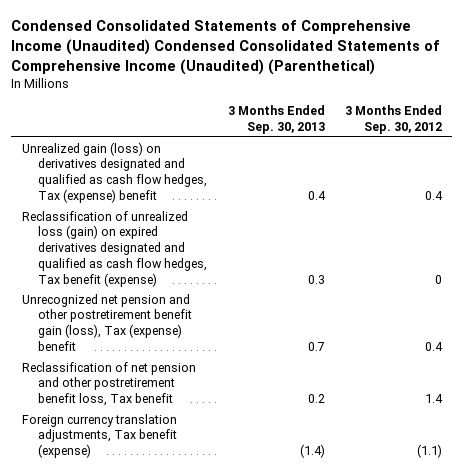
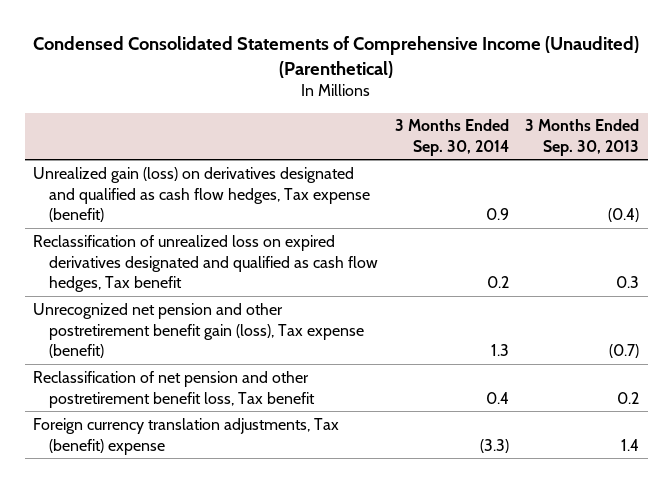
- Condensed Consolidated Statements of Comprehensive Income (Unaudited) Condensed Consolidated Statements of Comprehensive Income (Unaudited) (Parenthetical)
+ Condensed Consolidated Statements of Comprehensive Income (Unaudited) (Parenthetical)
- | 3 Months Ended Sep. 30, 2013 | 3 Months Ended Sep. 30, 2012
+ | 3 Months Ended Sep. 30, 2014 | 3 Months Ended Sep. 30, 2013
- Unrealized gain (loss) on derivatives designated and qualified as cash flow hedges, Tax (expense) benefit | 0.4 | 0.4
- Reclassification of unrealized loss (gain) on expired derivatives designated and qualified as cash flow hedges, Tax benefit (expense) | 0.3 | 0
- Unrecognized net pension and other postretirement benefit gain (loss), Tax (expense) benefit | 0.7 | 0.4
+ Unrealized gain (loss) on derivatives designated and qualified as cash flow hedges, Tax expense (benefit) | 0.9 | (0.4)
+ Reclassification of unrealized loss on expired derivatives designated and qualified as cash flow hedges, Tax benefit | 0.2 | 0.3
+ Unrecognized net pension and other postretirement benefit gain (loss), Tax expense (benefit) | 1.3 | (0.7)
- Foreign currency translation adjustments, Tax benefit (expense) | (1.4) | (1.1)
+ Foreign currency translation adjustments, Tax (benefit) expense | (3.3) | 1.4

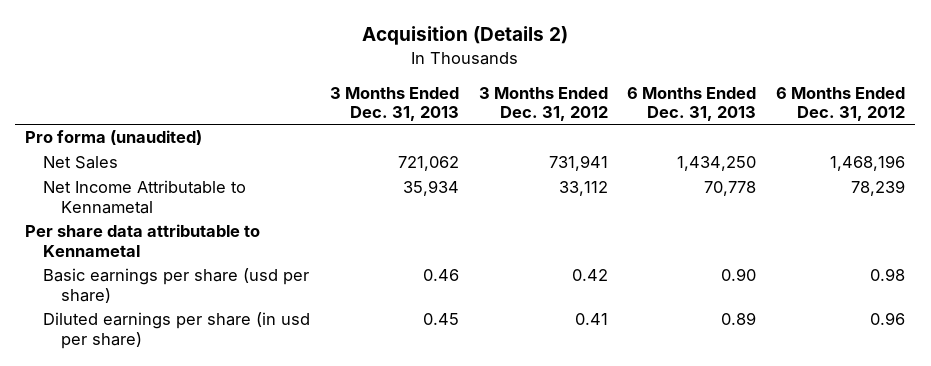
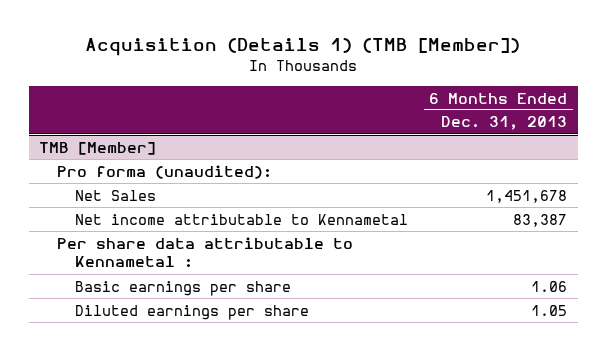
- Acquisition (Details 2)
+ Acquisition (Details 1) (TMB [Member])
- | 3 Months Ended Dec. 31, 2013 | 3 Months Ended Dec. 31, 2012 | 6 Months Ended Dec. 31, 2013 | 6 Months Ended Dec. 31, 2012
+ | 6 Months Ended Dec. 31, 2013
- Pro forma (unaudited)
- Net Sales | 721,062 | 731,941 | 1,434,250 | 1,468,196
- Net Income Attributable to Kennametal | 35,934 | 33,112 | 70,778 | 78,239
- Per share data attributable to Kennametal
- Basic earnings per share (usd per share) | 0.46 | 0.42 | 0.90 | 0.98
- Diluted earnings per share (in usd per share) | 0.45 | 0.41 | 0.89 | 0.96
+ TMB [Member]
+ Pro forma (unaudited):
+ Net Sales | 1,451,678
+ Net income attributable to Kennametal | 83,387
+ Per share data attributable to Kennametal :
+ Basic earnings per share | 1.06
+ Diluted earnings per share | 1.05

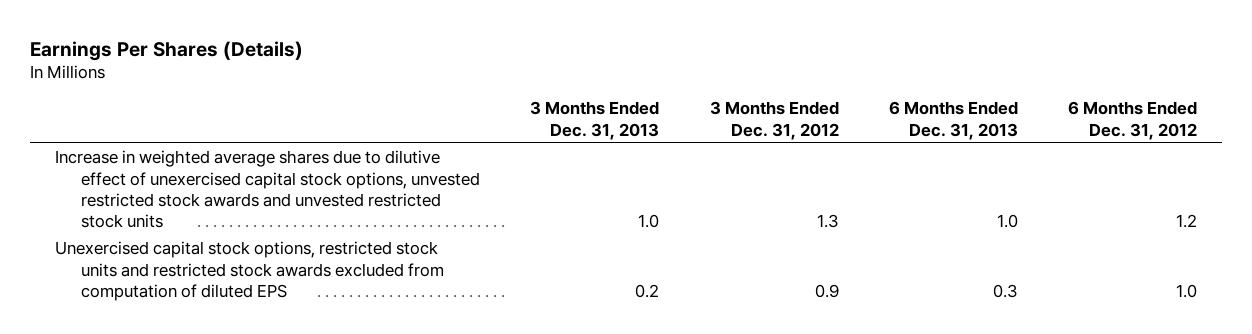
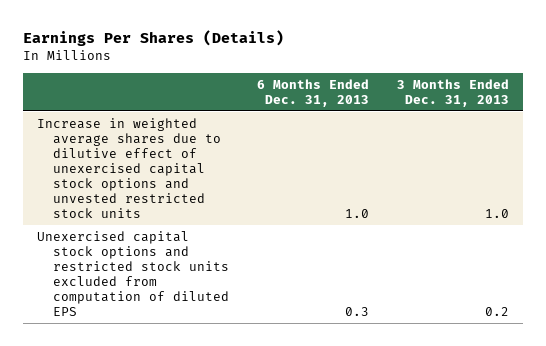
- | 3 Months Ended Dec. 31, 2013 | 3 Months Ended Dec. 31, 2012 | 6 Months Ended Dec. 31, 2013 | 6 Months Ended Dec. 31, 2012
+ | 6 Months Ended Dec. 31, 2013 | 3 Months Ended Dec. 31, 2013
- Increase in weighted average shares due to dilutive effect of unexercised capital stock options, unvested restricted stock awards and unvested restricted stock units | 1.0 | 1.3 | 1.0 | 1.2
- Unexercised capital stock options, restricted stock units and restricted stock awards excluded from computation of diluted EPS | 0.2 | 0.9 | 0.3 | 1.0
+ Increase in weighted average shares due to dilutive effect of unexercised capital stock options and unvested restricted stock units | 1.0 | 1.0
+ Unexercised capital stock options and restricted stock units excluded from computation of diluted EPS | 0.3 | 0.2

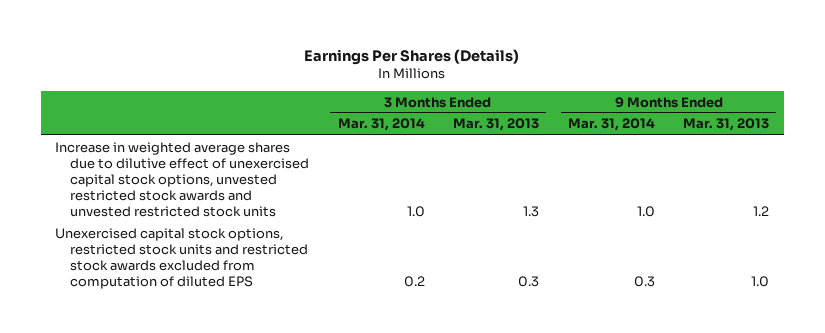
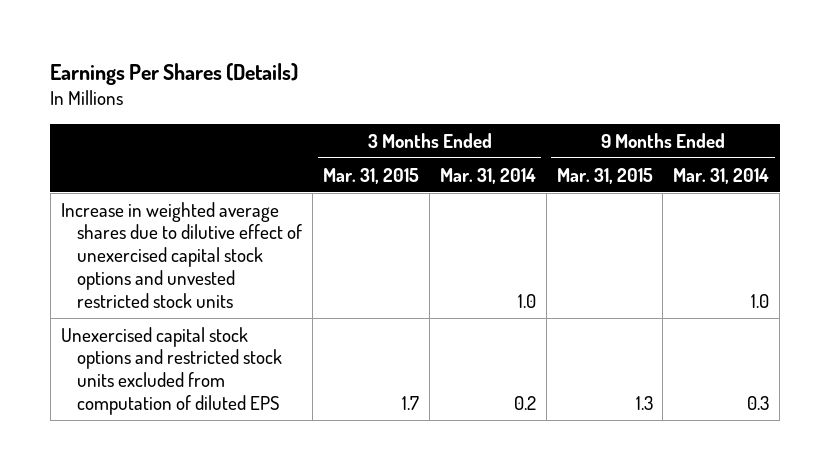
- | 3 Months Ended Mar. 31, 2014 | 3 Months Ended Mar. 31, 2013 | 9 Months Ended Mar. 31, 2014 | 9 Months Ended Mar. 31, 2013
+ | 3 Months Ended Mar. 31, 2015 | 3 Months Ended Mar. 31, 2014 | 9 Months Ended Mar. 31, 2015 | 9 Months Ended Mar. 31, 2014
- Increase in weighted average shares due to dilutive effect of unexercised capital stock options, unvested restricted stock awards and unvested restricted stock units | 1.0 | 1.3 | 1.0 | 1.2
- Unexercised capital stock options, restricted stock units and restricted stock awards excluded from computation of diluted EPS | 0.2 | 0.3 | 0.3 | 1.0
+ Increase in weighted average shares due to dilutive effect of unexercised capital stock options and unvested restricted stock units | | 1.0 | | 1.0
+ Unexercised capital stock options and restricted stock units excluded from computation of diluted EPS | 1.7 | 0.2 | 1.3 | 0.3

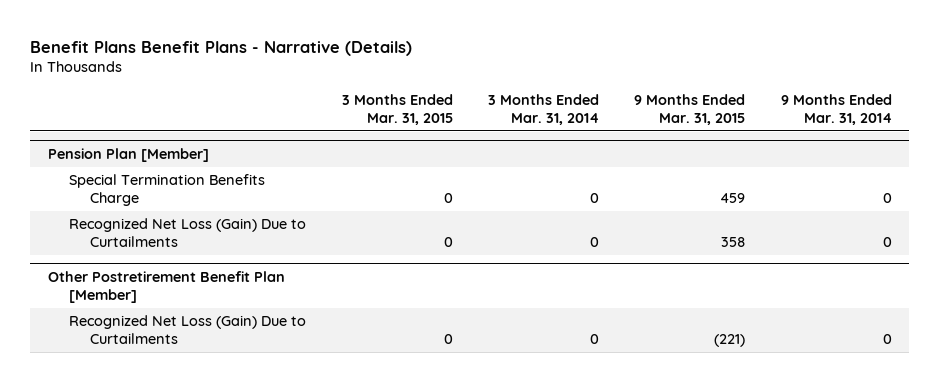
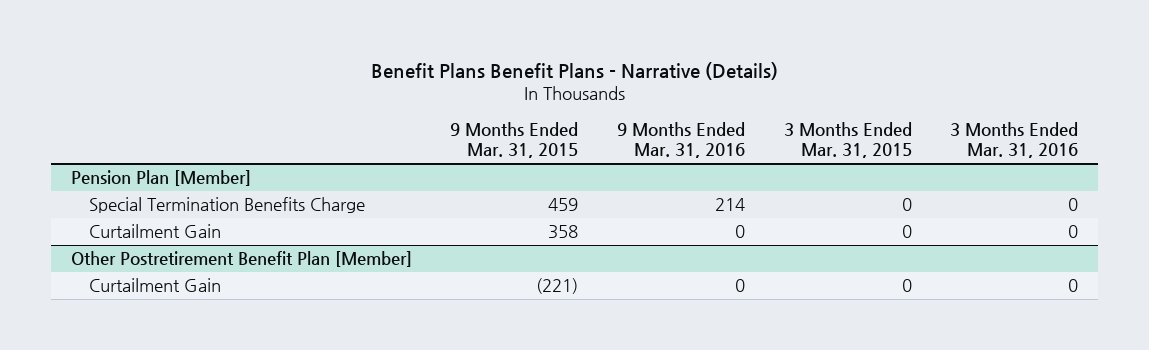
- | 3 Months Ended Mar. 31, 2015 | 3 Months Ended Mar. 31, 2014 | 9 Months Ended Mar. 31, 2015 | 9 Months Ended Mar. 31, 2014
+ | 9 Months Ended Mar. 31, 2015 | 9 Months Ended Mar. 31, 2016 | 3 Months Ended Mar. 31, 2015 | 3 Months Ended Mar. 31, 2016
@ Pension Plan [Member]
- Recognized Net Loss (Gain) Due to Curtailments | 0 | 0 | 358 | 0
+ Curtailment Gain | 358 | 0 | 0 | 0
@ Other Postretirement Benefit Plan [Member]
- Recognized Net Loss (Gain) Due to Curtailments | 0 | 0 | (221) | 0
+ Curtailment Gain | (221) | 0 | 0 | 0

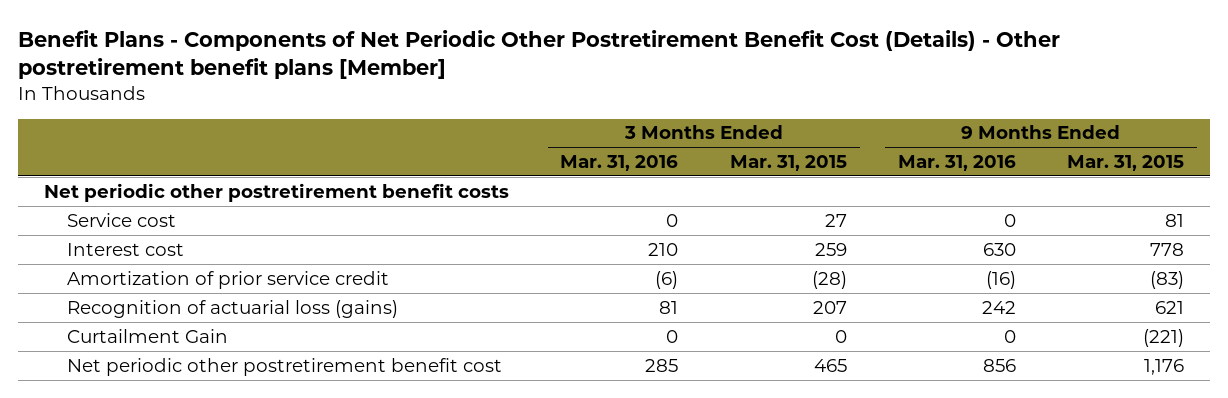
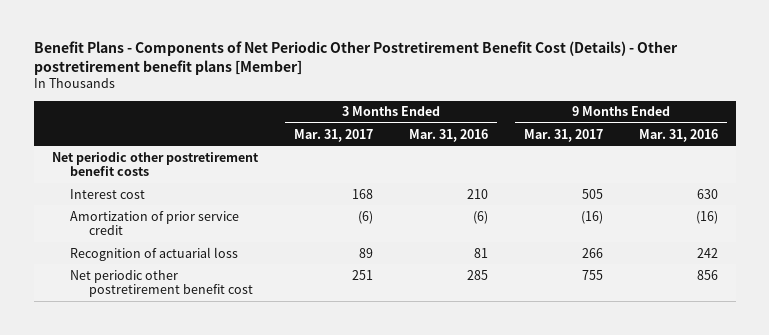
- | 3 Months Ended Mar. 31, 2016 | 3 Months Ended Mar. 31, 2015 | 9 Months Ended Mar. 31, 2016 | 9 Months Ended Mar. 31, 2015
+ | 3 Months Ended Mar. 31, 2017 | 3 Months Ended Mar. 31, 2016 | 9 Months Ended Mar. 31, 2017 | 9 Months Ended Mar. 31, 2016
- Service cost | 0 | 27 | 0 | 81
- Recognition of actuarial loss (gains) | 81 | 207 | 242 | 621
- Curtailment Gain | 0 | 0 | 0 | (221)
+ Recognition of actuarial loss | 89 | 81 | 266 | 242

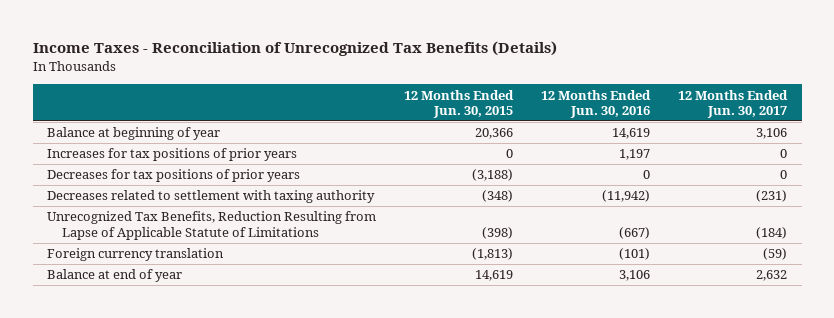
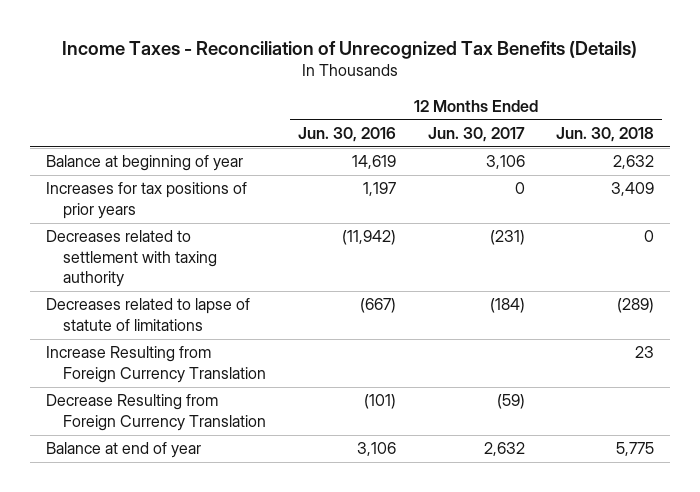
- | 12 Months Ended Jun. 30, 2015 | 12 Months Ended Jun. 30, 2016 | 12 Months Ended Jun. 30, 2017
+ | 12 Months Ended Jun. 30, 2016 | 12 Months Ended Jun. 30, 2017 | 12 Months Ended Jun. 30, 2018
- Decreases for tax positions of prior years | (3,188) | 0 | 0
- Unrecognized Tax Benefits, Reduction Resulting from Lapse of Applicable Statute of Limitations | (398) | (667) | (184)
- Foreign currency translation | (1,813) | (101) | (59)
+ Decreases related to lapse of statute of limitations | (667) | (184) | (289)
+ Increase Resulting from Foreign Currency Translation | | | 23
+ Decrease Resulting from Foreign Currency Translation | (101) | (59) |

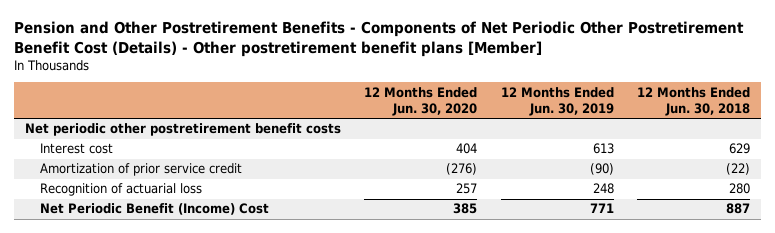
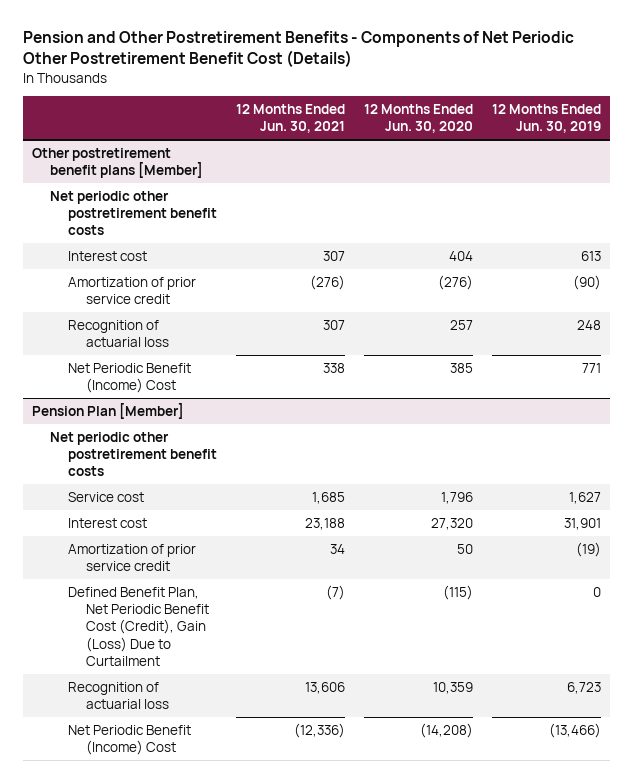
- Pension and Other Postretirement Benefits - Components of Net Periodic Other Postretirement Benefit Cost (Details) - Other postretirement benefit plans [Member]
+ Pension and Other Postretirement Benefits - Components of Net Periodic Other Postretirement Benefit Cost (Details)
- | 12 Months Ended Jun. 30, 2020 | 12 Months Ended Jun. 30, 2019 | 12 Months Ended Jun. 30, 2018
+ | 12 Months Ended Jun. 30, 2021 | 12 Months Ended Jun. 30, 2020 | 12 Months Ended Jun. 30, 2019
+ Other postretirement benefit plans [Member]
+ Pension Plan [Member]
+ Net periodic other postretirement benefit costs
+ Service cost | 1,685 | 1,796 | 1,627
+ Interest cost | 23,188 | 27,320 | 31,901
+ Amortization of prior service credit | 34 | 50 | (19)
+ Defined Benefit Plan, Net Periodic Benefit Cost (Credit), Gain (Loss) Due to Curtailment | (7) | (115) | 0
+ Recognition of actuarial loss | 13,606 | 10,359 | 6,723
+ Net Periodic Benefit (Income) Cost | (12,336) | (14,208) | (13,466)

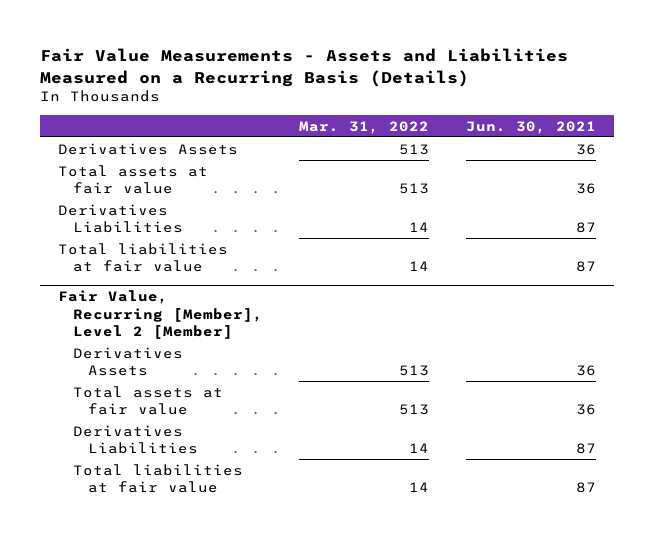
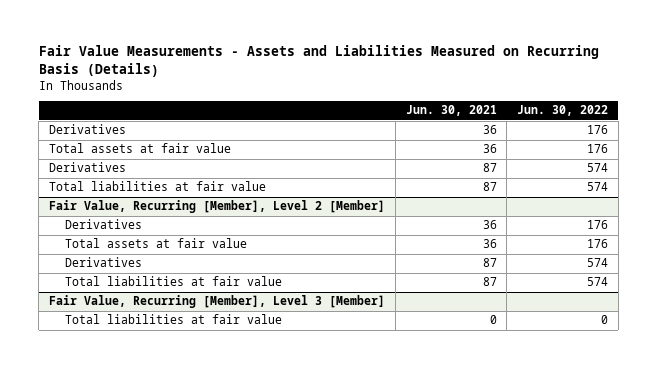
- Fair Value Measurements - Assets and Liabilities Measured on a Recurring Basis (Details)
+ Fair Value Measurements - Assets and Liabilities Measured on Recurring Basis (Details)
- | Mar. 31, 2022 | Jun. 30, 2021
+ | Jun. 30, 2021 | Jun. 30, 2022
- Derivatives Assets | 513 | 36
+ Derivatives | 36 | 176
- Derivatives Liabilities | 14 | 87
+ Derivatives | 87 | 574
@ Fair Value, Recurring [Member], Level 2 [Member]
- Derivatives Assets | 513 | 36
+ Derivatives | 36 | 176
- Derivatives Liabilities | 14 | 87
+ Derivatives | 87 | 574
+ Fair Value, Recurring [Member], Level 3 [Member]
+ Total liabilities at fair value | 0 | 0

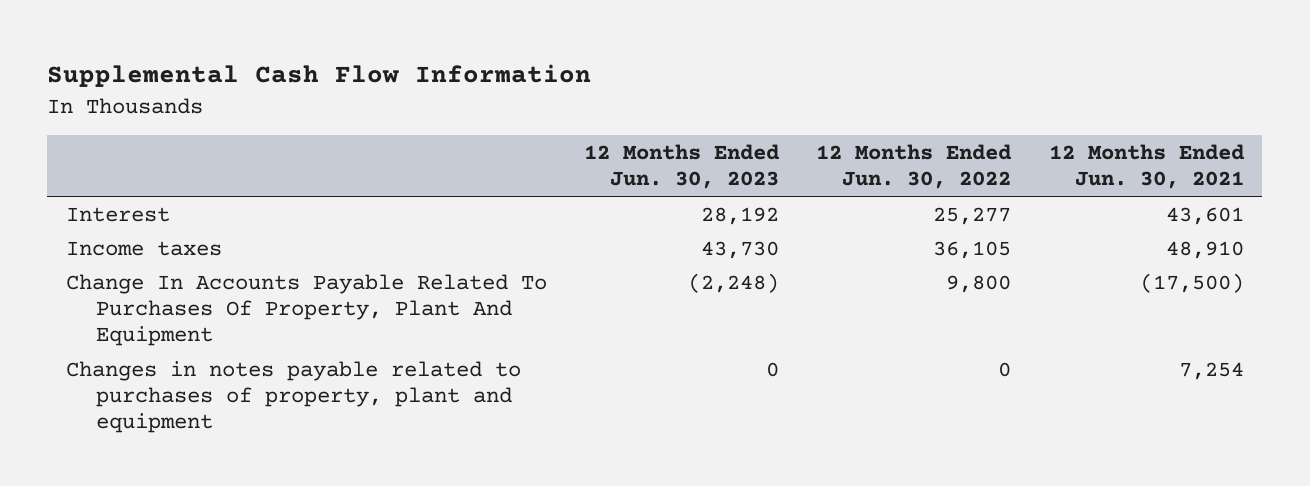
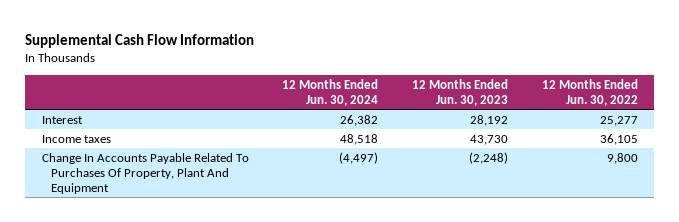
- | 12 Months Ended Jun. 30, 2023 | 12 Months Ended Jun. 30, 2022 | 12 Months Ended Jun. 30, 2021
+ | 12 Months Ended Jun. 30, 2024 | 12 Months Ended Jun. 30, 2023 | 12 Months Ended Jun. 30, 2022
- Changes in notes payable related to purchases of property, plant and equipment | 0 | 0 | 7,254

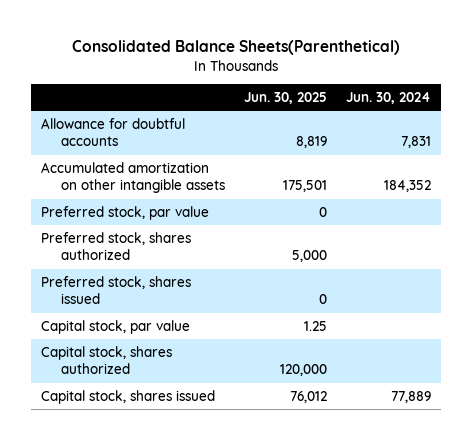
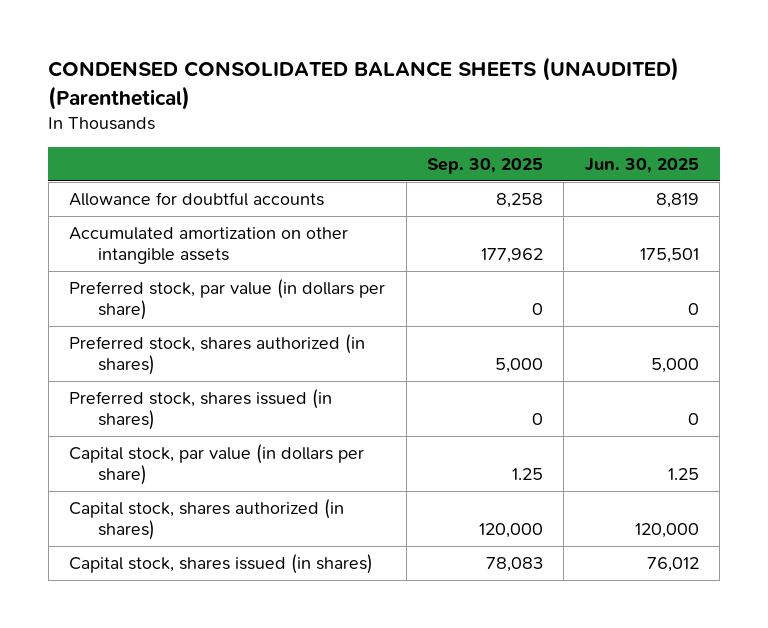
- Consolidated Balance Sheets(Parenthetical)
+ CONDENSED CONSOLIDATED BALANCE SHEETS (UNAUDITED) (Parenthetical)
- | Jun. 30, 2025 | Jun. 30, 2024
+ | Sep. 30, 2025 | Jun. 30, 2025
- Preferred stock, par value | 0 |
- Preferred stock, shares authorized | 5,000 |
- Preferred stock, shares issued | 0 |
- Capital stock, par value | 1.25 |
- Capital stock, shares authorized | 120,000 |
- Capital stock, shares issued | 76,012 | 77,889
+ Preferred stock, par value (in dollars per share) | 0 | 0
+ Preferred stock, shares authorized (in shares) | 5,000 | 5,000
+ Preferred stock, shares issued (in shares) | 0 | 0
+ Capital stock, par value (in dollars per share) | 1.25 | 1.25
+ Capital stock, shares authorized (in shares) | 120,000 | 120,000
+ Capital stock, shares issued (in shares) | 78,083 | 76,012

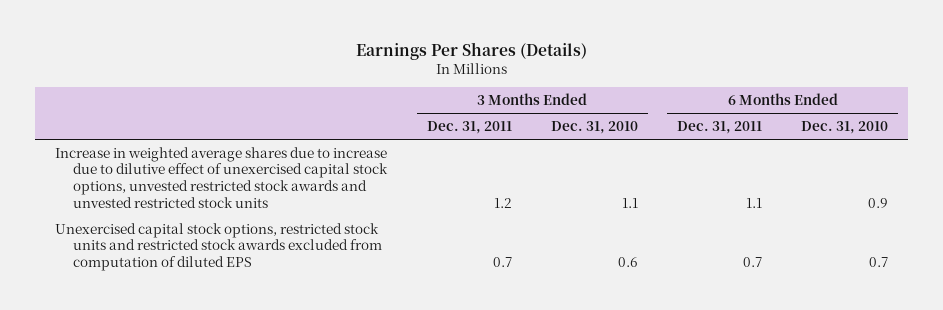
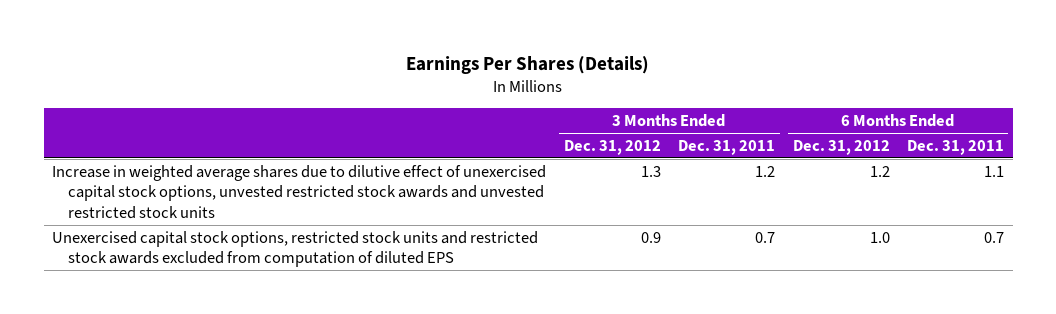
- | 3 Months Ended Dec. 31, 2011 | 3 Months Ended Dec. 31, 2010 | 6 Months Ended Dec. 31, 2011 | 6 Months Ended Dec. 31, 2010
+ | 3 Months Ended Dec. 31, 2012 | 3 Months Ended Dec. 31, 2011 | 6 Months Ended Dec. 31, 2012 | 6 Months Ended Dec. 31, 2011
- Increase in weighted average shares due to increase due to dilutive effect of unexercised capital stock options, unvested restricted stock awards and unvested restricted stock units | 1.2 | 1.1 | 1.1 | 0.9
+ Increase in weighted average shares due to dilutive effect of unexercised capital stock options, unvested restricted stock awards and unvested restricted stock units | 1.3 | 1.2 | 1.2 | 1.1

